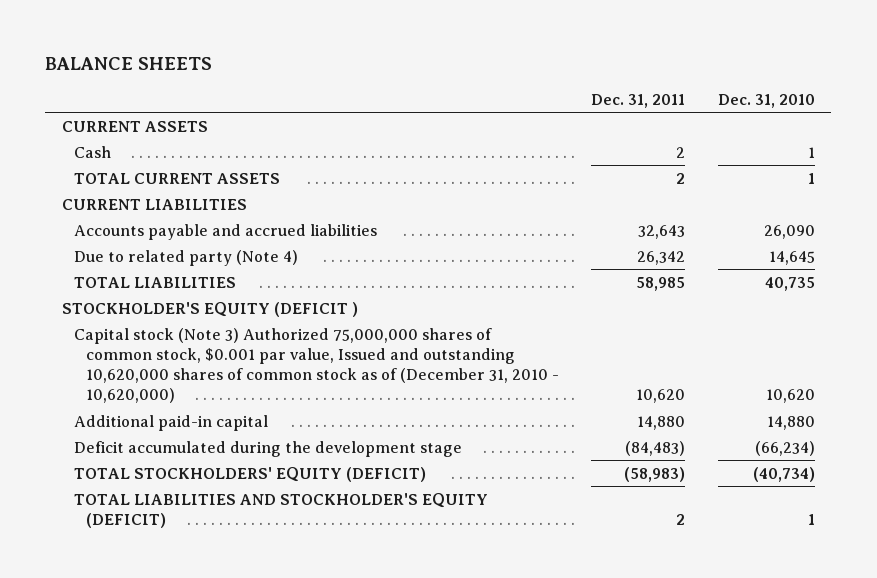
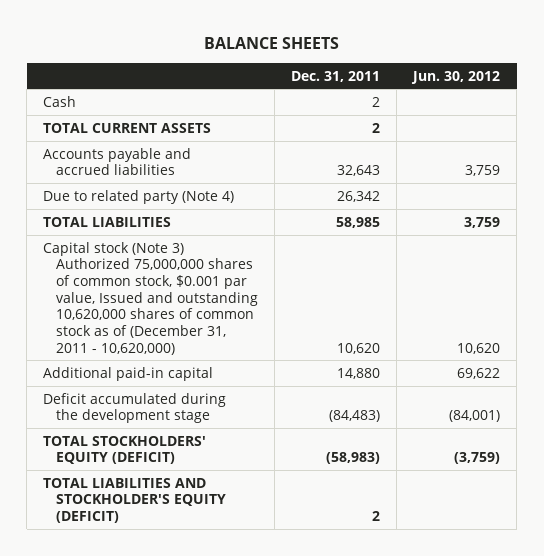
- | Dec. 31, 2011 | Dec. 31, 2010
+ | Dec. 31, 2011 | Jun. 30, 2012
- CURRENT ASSETS
- CURRENT LIABILITIES
- STOCKHOLDER'S EQUITY (DEFICIT )
- Capital stock (Note 3) Authorized 75,000,000 shares of common stock, $0.001 par value, Issued and outstanding 10,620,000 shares of common stock as of (December 31, 2010 - 10,620,000) | 10,620 | 10,620
+ Capital stock (Note 3) Authorized 75,000,000 shares of common stock, $0.001 par value, Issued and outstanding 10,620,000 shares of common stock as of (December 31, 2011 - 10,620,000) | 10,620 | 10,620

